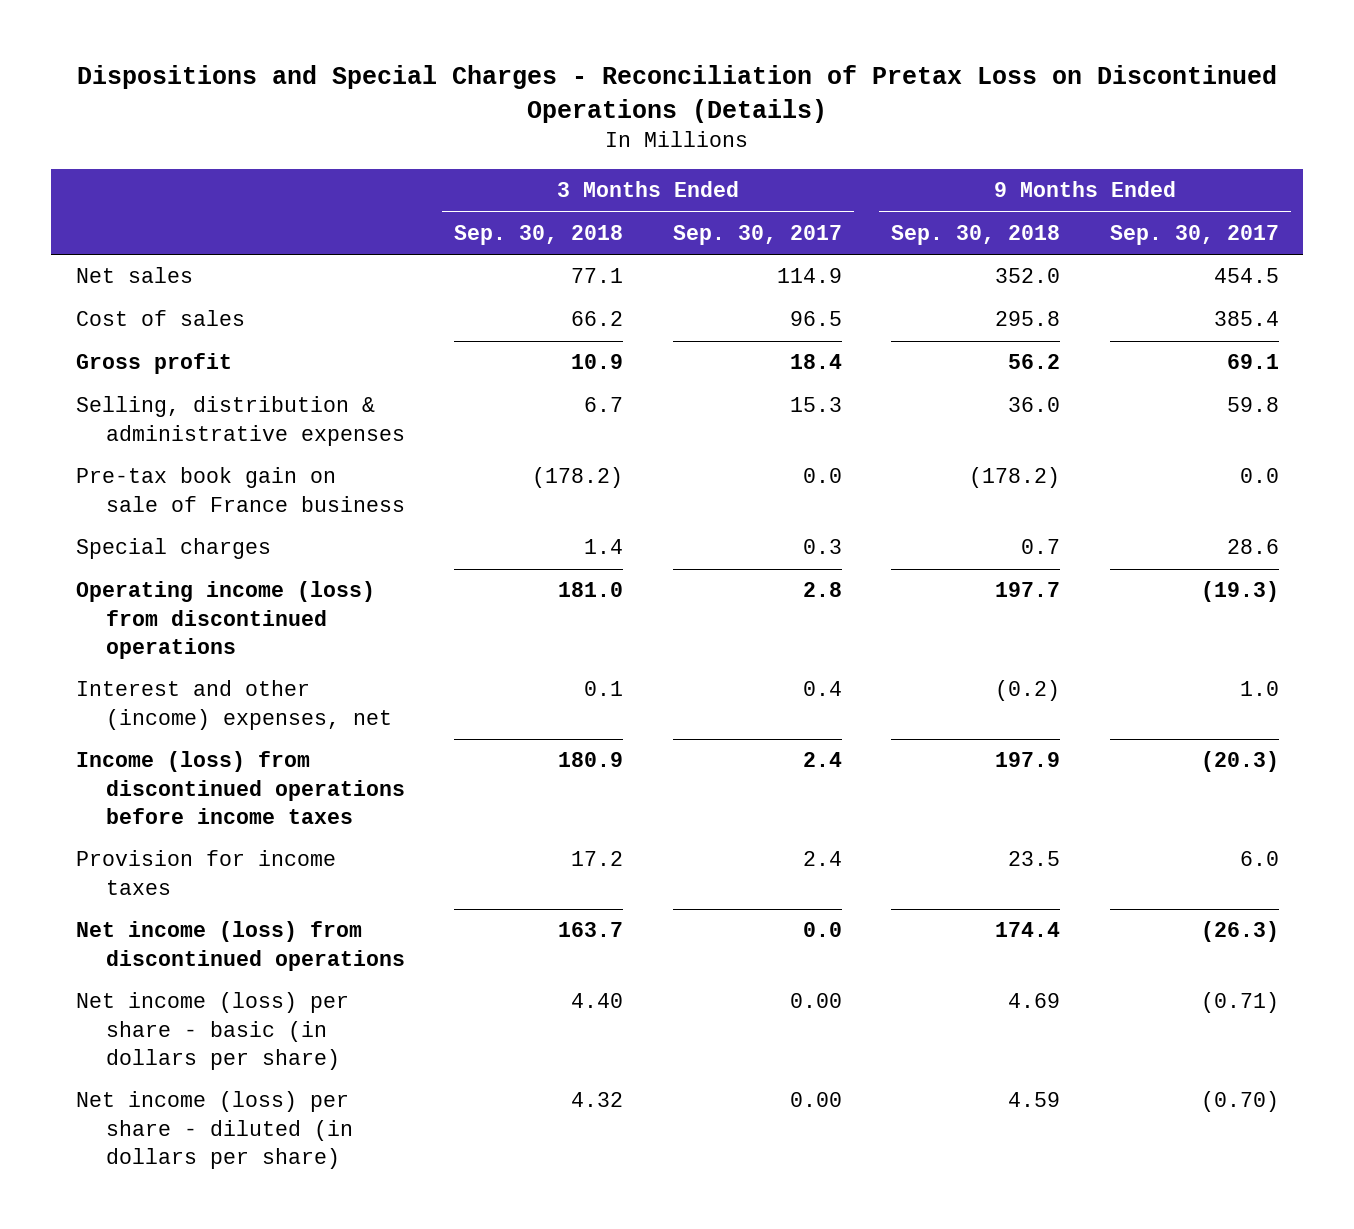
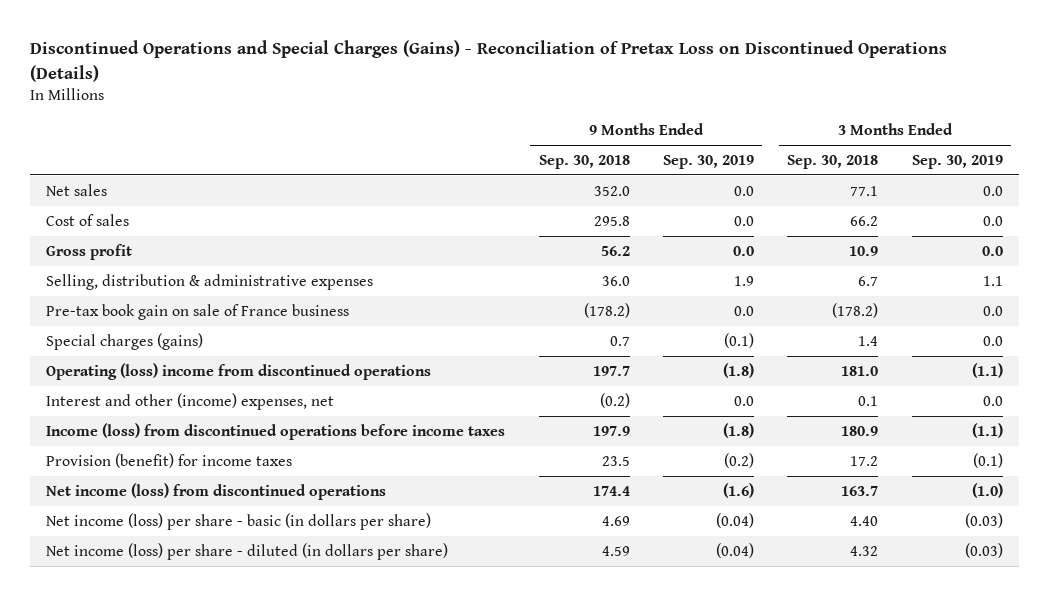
- Dispositions and Special Charges - Reconciliation of Pretax Loss on Discontinued Operations (Details)
+ Discontinued Operations and Special Charges (Gains) - Reconciliation of Pretax Loss on Discontinued Operations (Details)
- | 3 Months Ended Sep. 30, 2018 | 3 Months Ended Sep. 30, 2017 | 9 Months Ended Sep. 30, 2018 | 9 Months Ended Sep. 30, 2017
+ | 9 Months Ended Sep. 30, 2018 | 9 Months Ended Sep. 30, 2019 | 3 Months Ended Sep. 30, 2018 | 3 Months Ended Sep. 30, 2019
- Special charges | 1.4 | 0.3 | 0.7 | 28.6
- Operating income (loss) from discontinued operations | 181.0 | 2.8 | 197.7 | (19.3)
+ Special charges (gains) | 0.7 | (0.1) | 1.4 | 0.0
+ Operating (loss) income from discontinued operations | 197.7 | (1.8) | 181.0 | (1.1)
- Provision for income taxes | 17.2 | 2.4 | 23.5 | 6.0
+ Provision (benefit) for income taxes | 23.5 | (0.2) | 17.2 | (0.1)

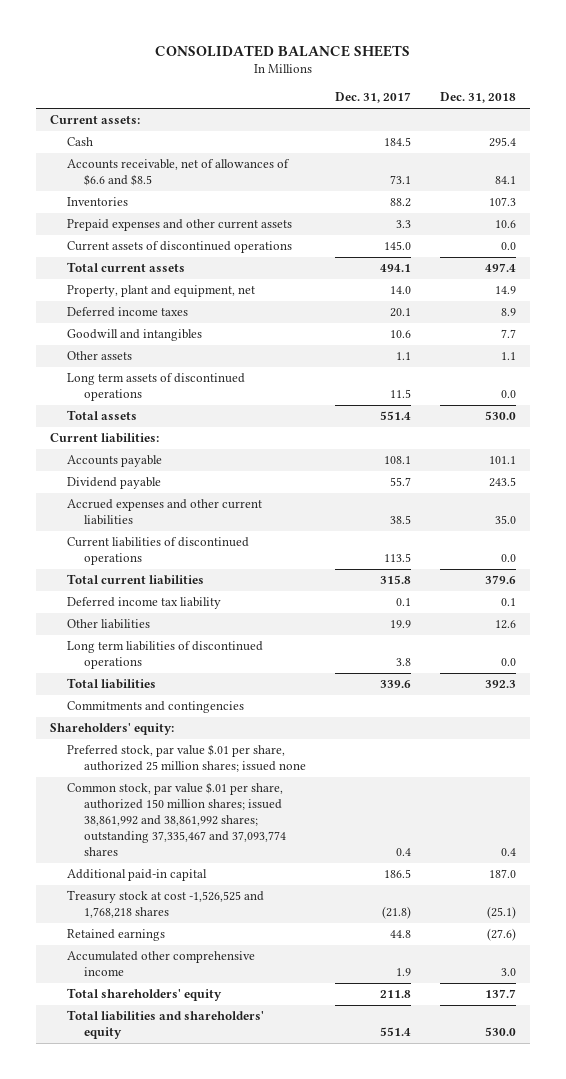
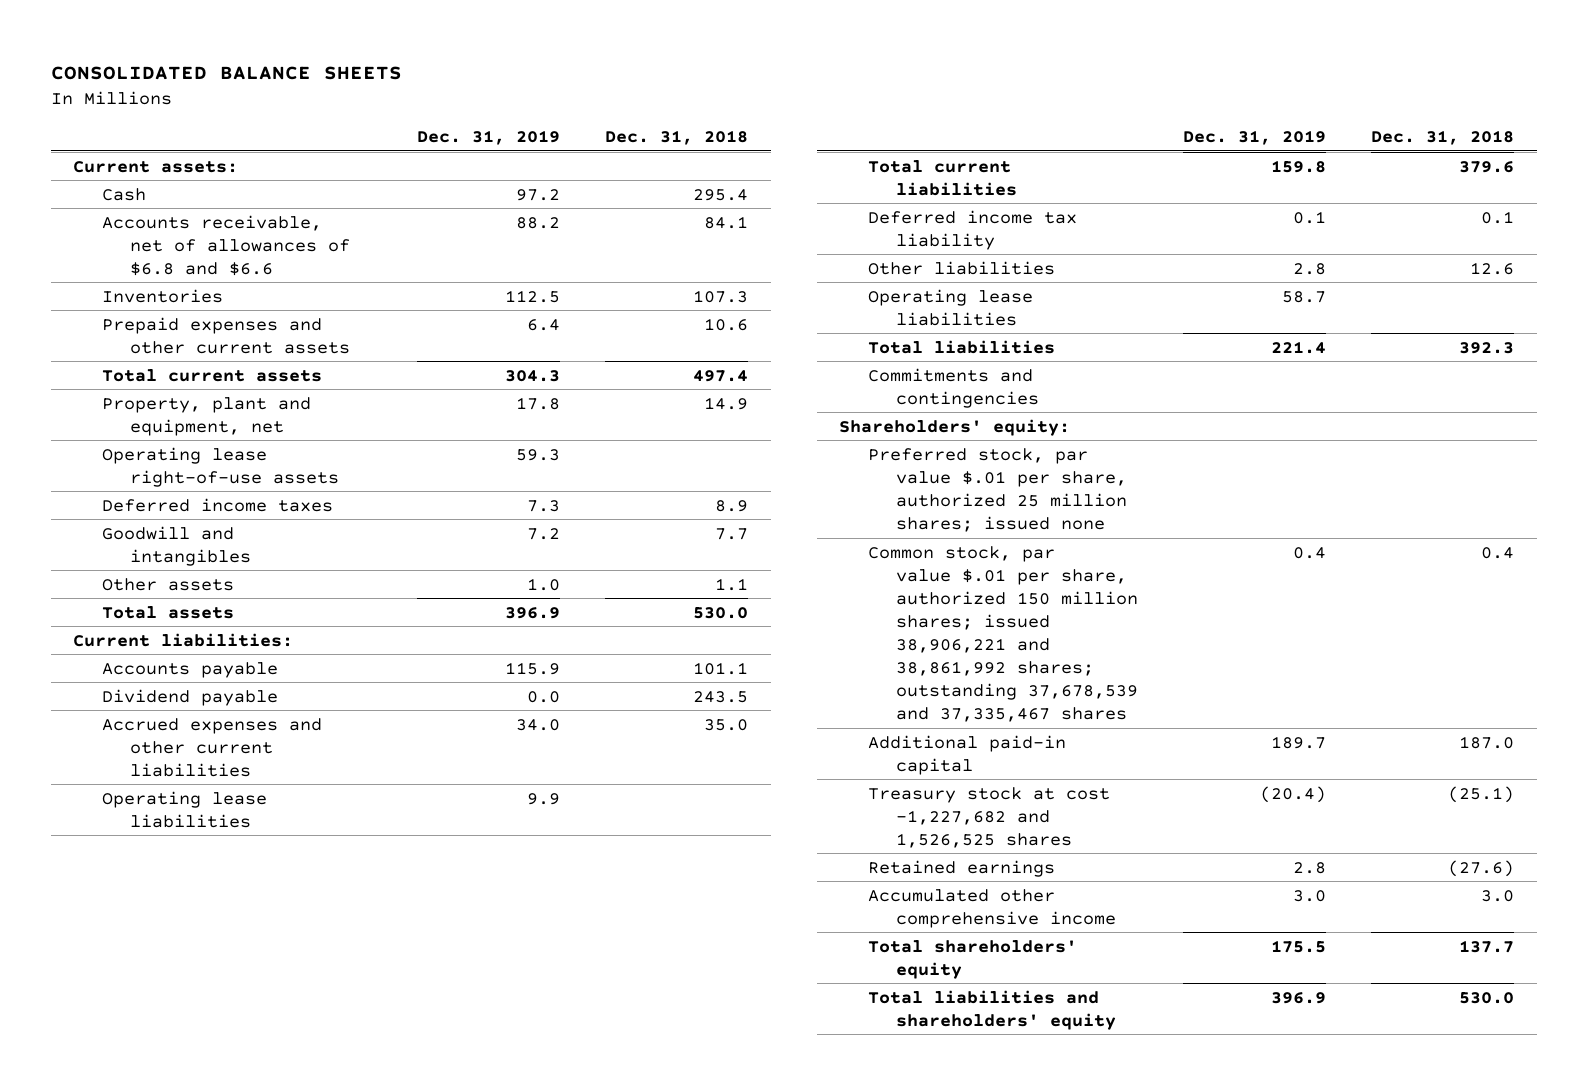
- | Dec. 31, 2017 | Dec. 31, 2018
+ | Dec. 31, 2019 | Dec. 31, 2018
- Accounts receivable, net of allowances of $6.6 and $8.5 | 73.1 | 84.1
+ Accounts receivable, net of allowances of $6.8 and $6.6 | 88.2 | 84.1
- Current assets of discontinued operations | 145.0 | 0.0
+ Operating lease right-of-use assets | 59.3 |
- Long term assets of discontinued operations | 11.5 | 0.0
- Current liabilities of discontinued operations | 113.5 | 0.0
+ Operating lease liabilities | 9.9 |
- Long term liabilities of discontinued operations | 3.8 | 0.0
+ Operating lease liabilities | 58.7 |
- Common stock, par value $.01 per share, authorized 150 million shares; issued 38,861,992 and 38,861,992 shares; outstanding 37,335,467 and 37,093,774 shares | 0.4 | 0.4
+ Common stock, par value $.01 per share, authorized 150 million shares; issued 38,906,221 and 38,861,992 shares; outstanding 37,678,539 and 37,335,467 shares | 0.4 | 0.4
- Treasury stock at cost -1,526,525 and 1,768,218 shares | (21.8) | (25.1)
+ Treasury stock at cost -1,227,682 and 1,526,525 shares | (20.4) | (25.1)

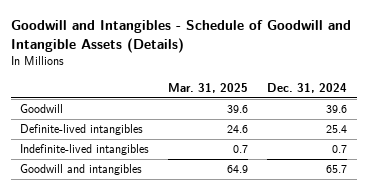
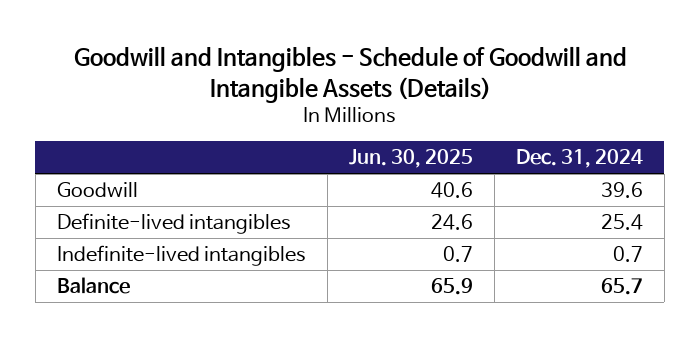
- | Mar. 31, 2025 | Dec. 31, 2024
+ | Jun. 30, 2025 | Dec. 31, 2024
- Goodwill and intangibles | 64.9 | 65.7
+ Balance | 65.9 | 65.7

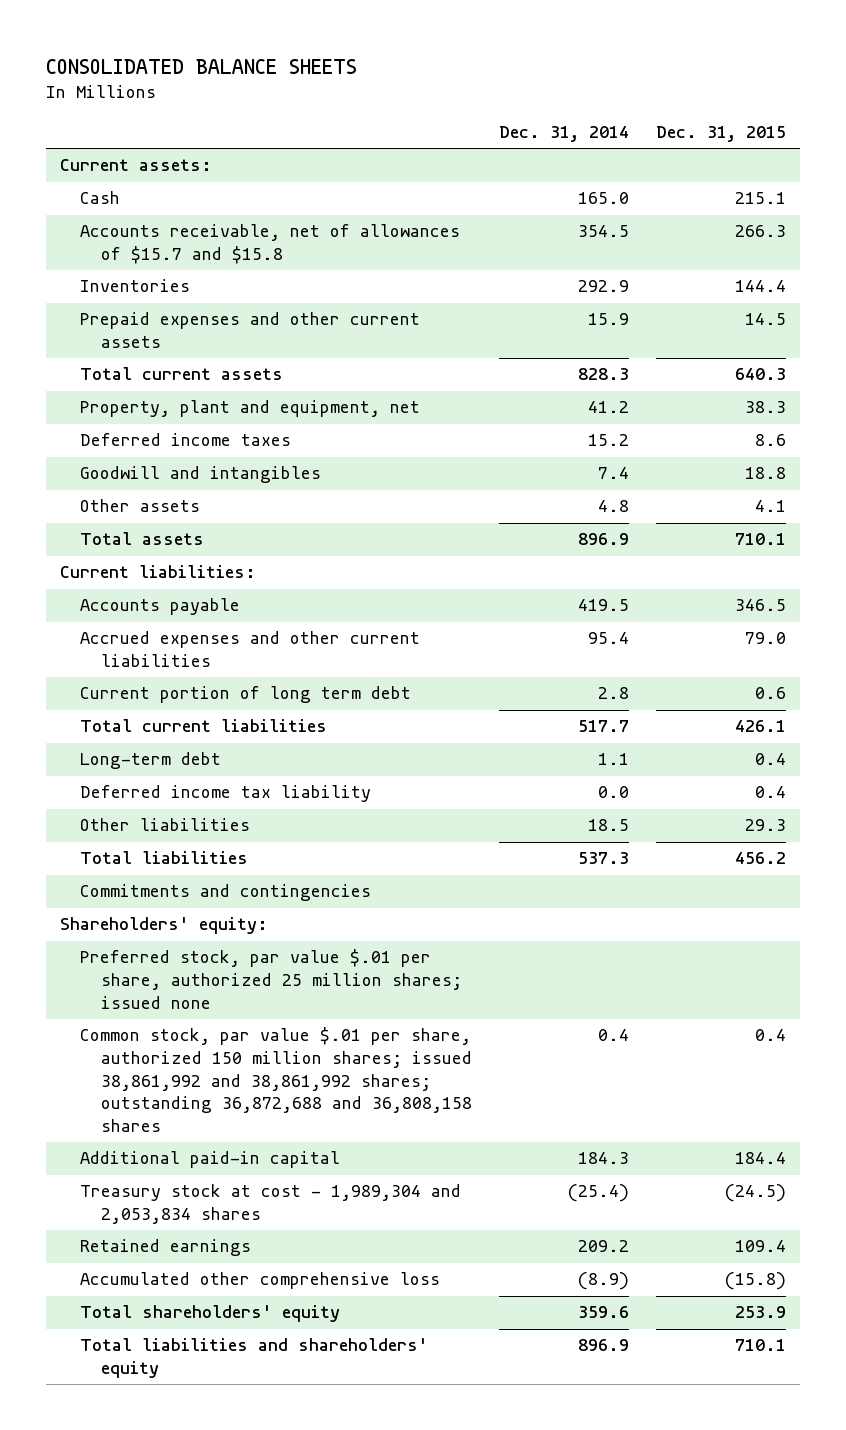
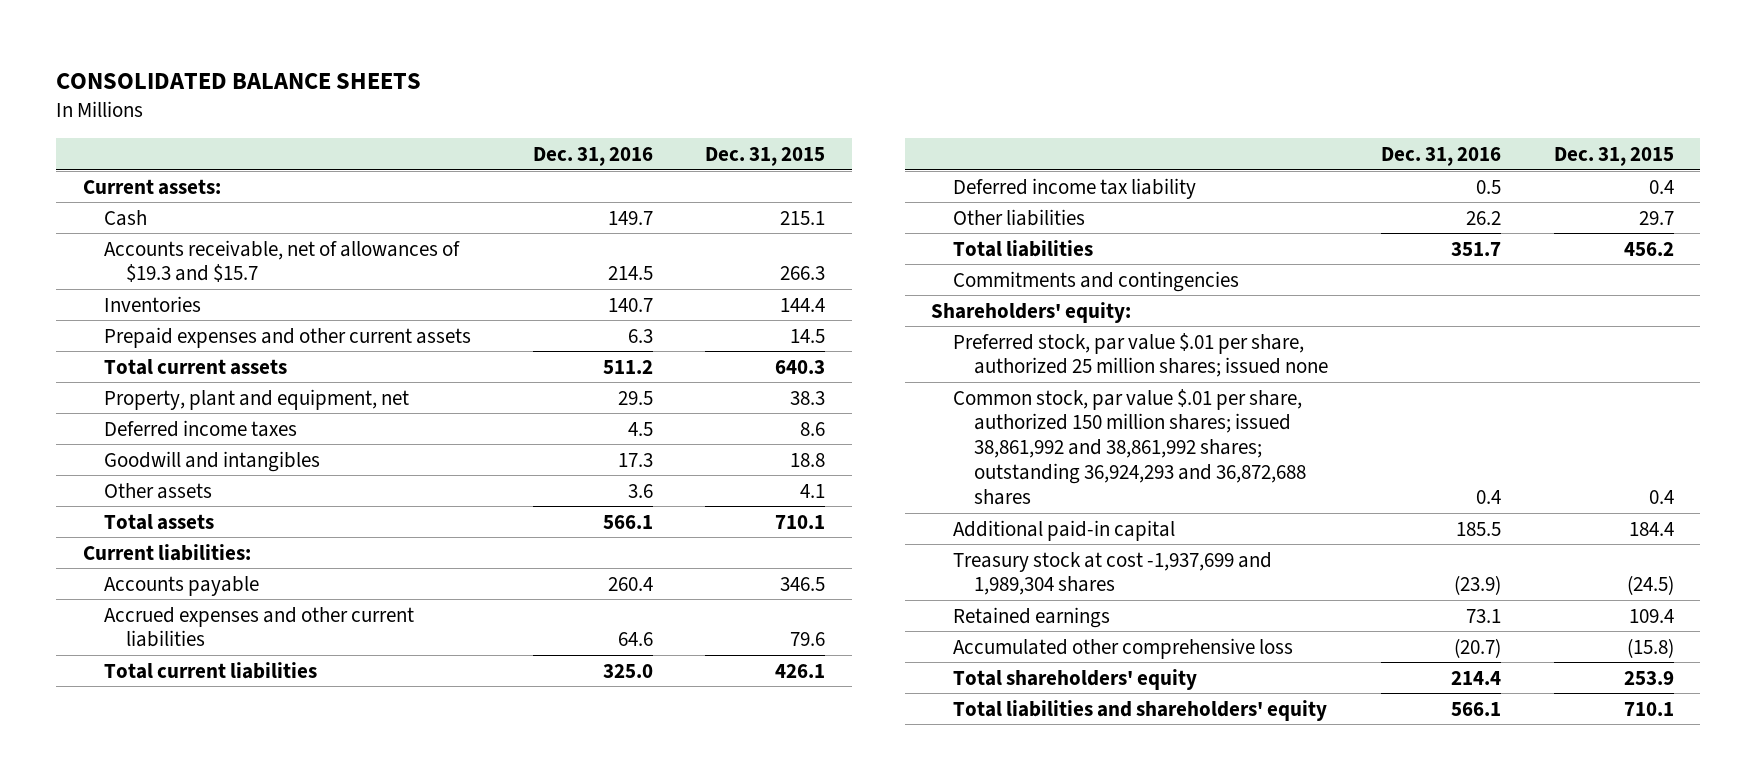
- | Dec. 31, 2014 | Dec. 31, 2015
+ | Dec. 31, 2016 | Dec. 31, 2015
- Accounts receivable, net of allowances of $15.7 and $15.8 | 354.5 | 266.3
+ Accounts receivable, net of allowances of $19.3 and $15.7 | 214.5 | 266.3
- Accrued expenses and other current liabilities | 95.4 | 79.0
- Current portion of long term debt | 2.8 | 0.6
+ Accrued expenses and other current liabilities | 64.6 | 79.6
- Long-term debt | 1.1 | 0.4
- Other liabilities | 18.5 | 29.3
+ Other liabilities | 26.2 | 29.7
- Common stock, par value $.01 per share, authorized 150 million shares; issued 38,861,992 and 38,861,992 shares; outstanding 36,872,688 and 36,808,158 shares | 0.4 | 0.4
+ Common stock, par value $.01 per share, authorized 150 million shares; issued 38,861,992 and 38,861,992 shares; outstanding 36,924,293 and 36,872,688 shares | 0.4 | 0.4
- Treasury stock at cost - 1,989,304 and 2,053,834 shares | (25.4) | (24.5)
+ Treasury stock at cost -1,937,699 and 1,989,304 shares | (23.9) | (24.5)

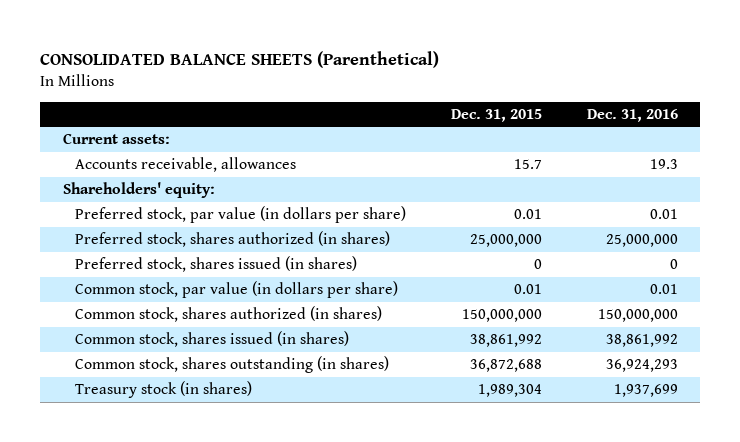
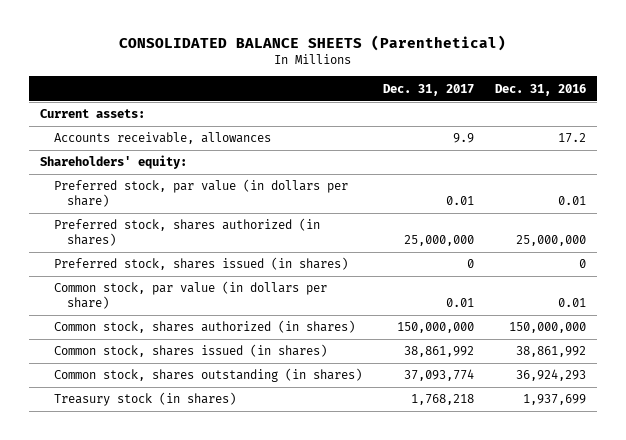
- | Dec. 31, 2015 | Dec. 31, 2016
+ | Dec. 31, 2017 | Dec. 31, 2016
- Accounts receivable, allowances | 15.7 | 19.3
+ Accounts receivable, allowances | 9.9 | 17.2

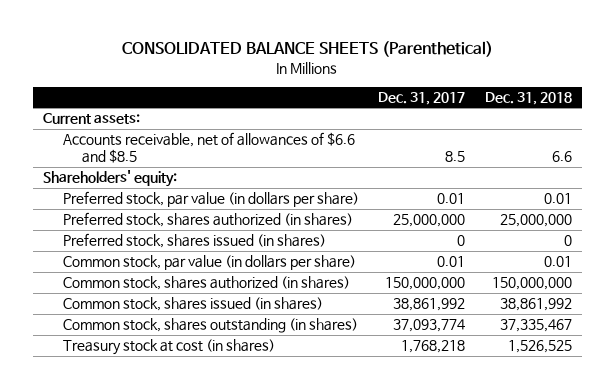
- | Dec. 31, 2017 | Dec. 31, 2016
+ | Dec. 31, 2017 | Dec. 31, 2018
- Accounts receivable, allowances | 9.9 | 17.2
+ Accounts receivable, net of allowances of $6.6 and $8.5 | 8.5 | 6.6
- Treasury stock (in shares) | 1,768,218 | 1,937,699
+ Treasury stock at cost (in shares) | 1,768,218 | 1,526,525

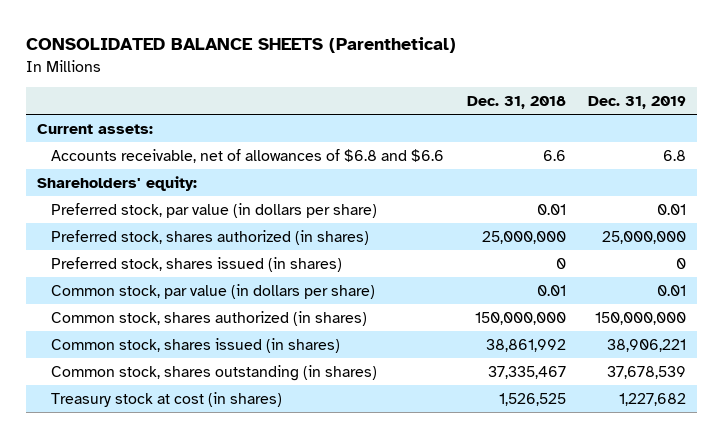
- | Dec. 31, 2017 | Dec. 31, 2018
+ | Dec. 31, 2018 | Dec. 31, 2019
- Accounts receivable, net of allowances of $6.6 and $8.5 | 8.5 | 6.6
+ Accounts receivable, net of allowances of $6.8 and $6.6 | 6.6 | 6.8

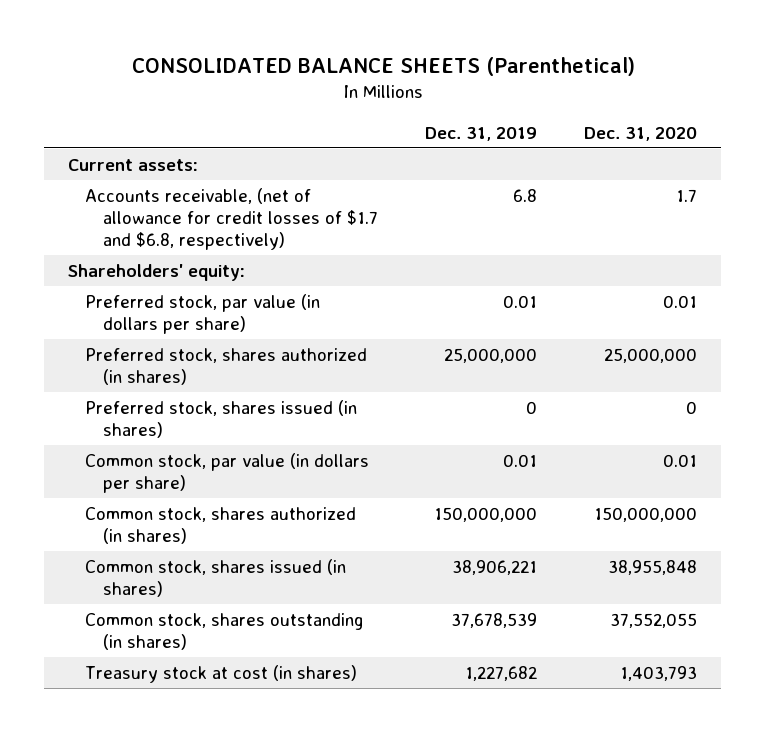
- | Dec. 31, 2018 | Dec. 31, 2019
+ | Dec. 31, 2019 | Dec. 31, 2020
- Accounts receivable, net of allowances of $6.8 and $6.6 | 6.6 | 6.8
+ Accounts receivable, (net of allowance for credit losses of $1.7 and $6.8, respectively) | 6.8 | 1.7

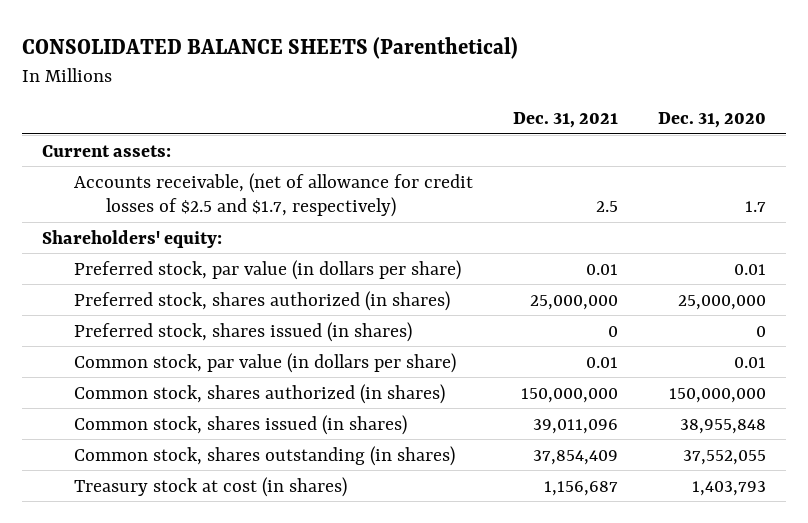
- | Dec. 31, 2019 | Dec. 31, 2020
+ | Dec. 31, 2021 | Dec. 31, 2020
- Accounts receivable, (net of allowance for credit losses of $1.7 and $6.8, respectively) | 6.8 | 1.7
+ Accounts receivable, (net of allowance for credit losses of $2.5 and $1.7, respectively) | 2.5 | 1.7

